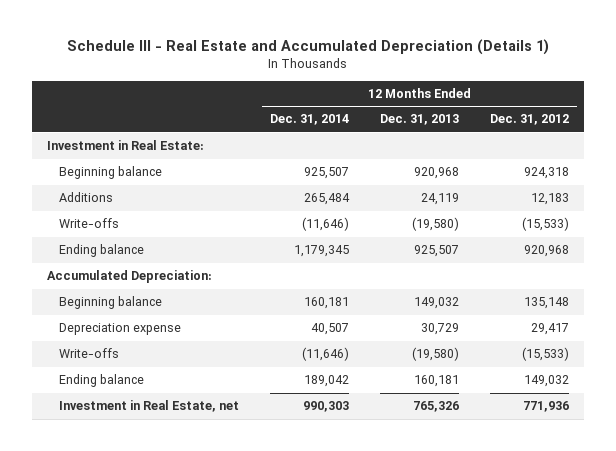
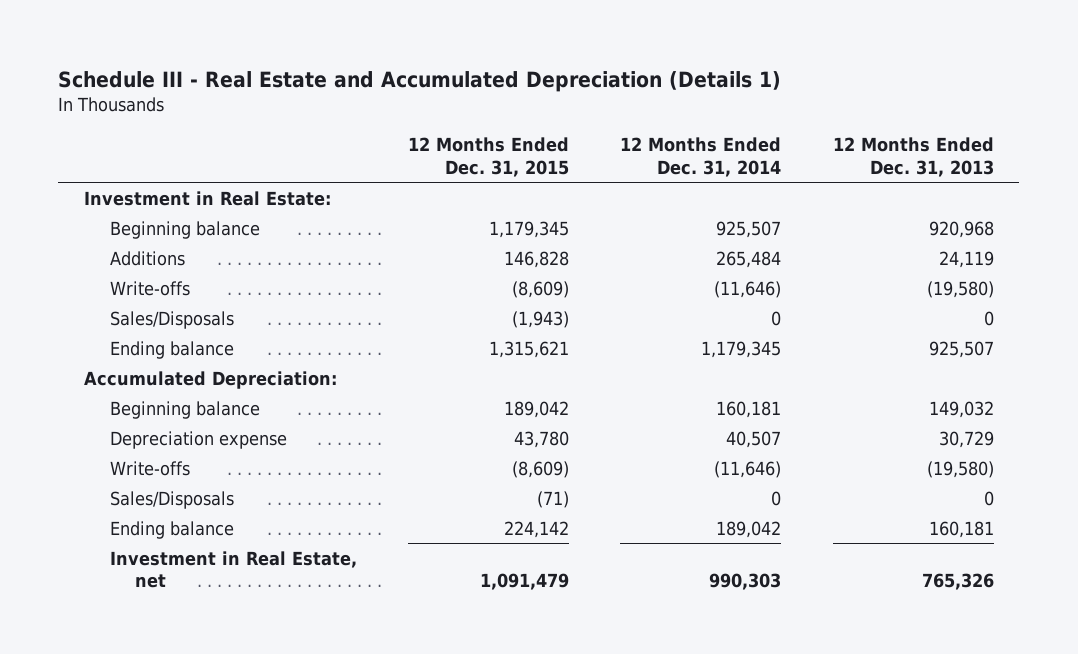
- | 12 Months Ended Dec. 31, 2014 | 12 Months Ended Dec. 31, 2013 | 12 Months Ended Dec. 31, 2012
+ | 12 Months Ended Dec. 31, 2015 | 12 Months Ended Dec. 31, 2014 | 12 Months Ended Dec. 31, 2013
+ Sales/Disposals | (1,943) | 0 | 0
+ Sales/Disposals | (71) | 0 | 0

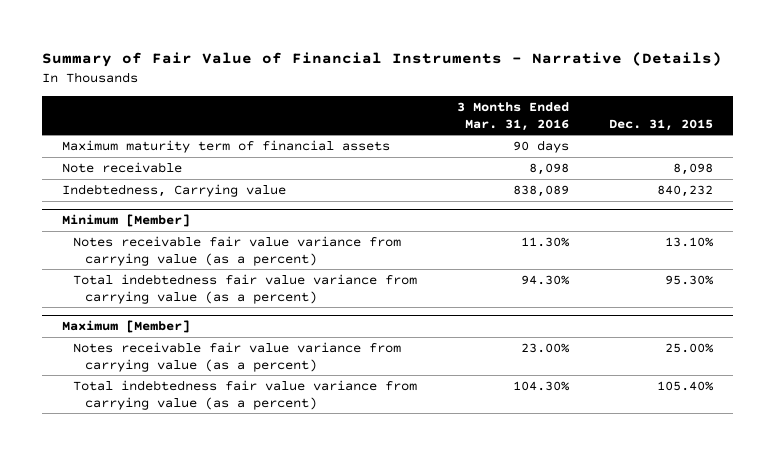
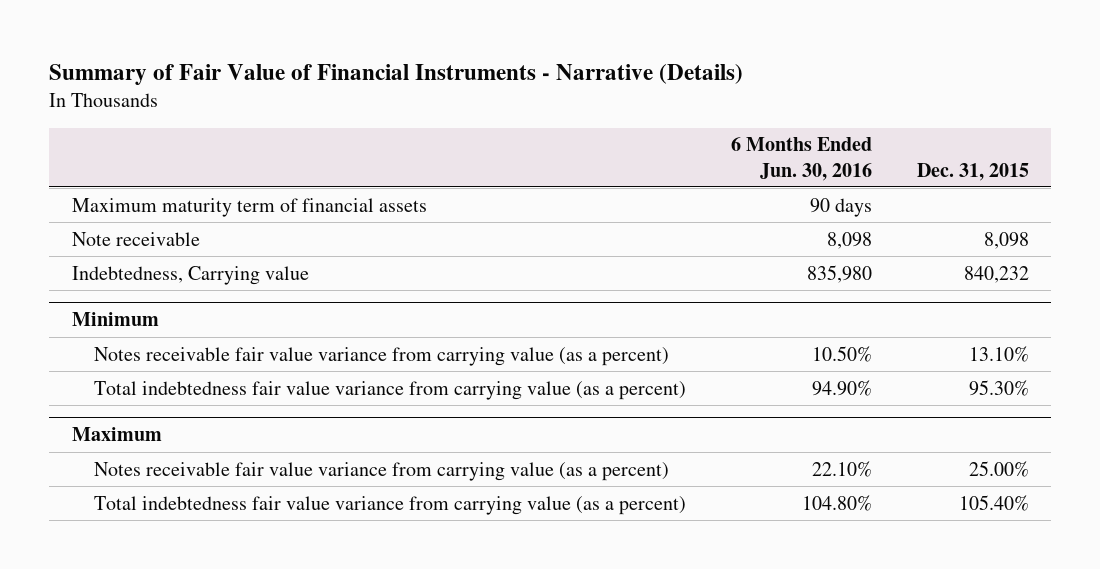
- | 3 Months Ended Mar. 31, 2016 | Dec. 31, 2015
+ | 6 Months Ended Jun. 30, 2016 | Dec. 31, 2015
- Minimum [Member]
+ Minimum
- Maximum [Member]
+ Maximum

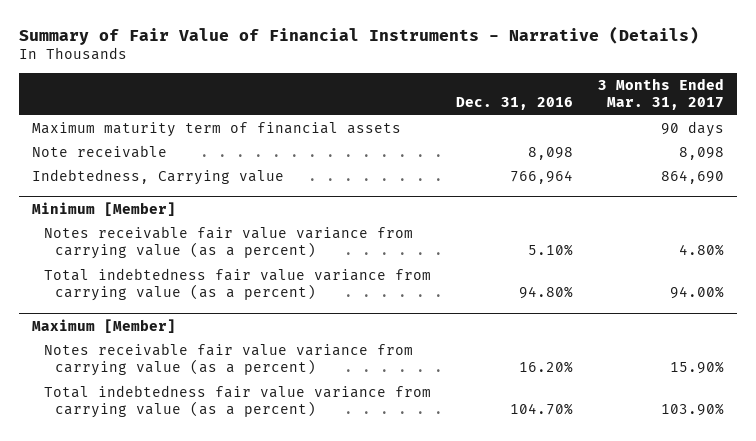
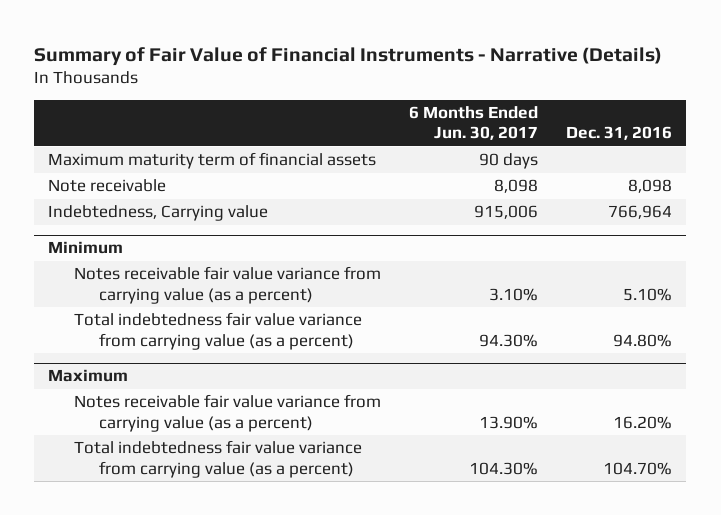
- | Dec. 31, 2016 | 3 Months Ended Mar. 31, 2017
+ | 6 Months Ended Jun. 30, 2017 | Dec. 31, 2016
- Minimum [Member]
+ Minimum
- Maximum [Member]
+ Maximum

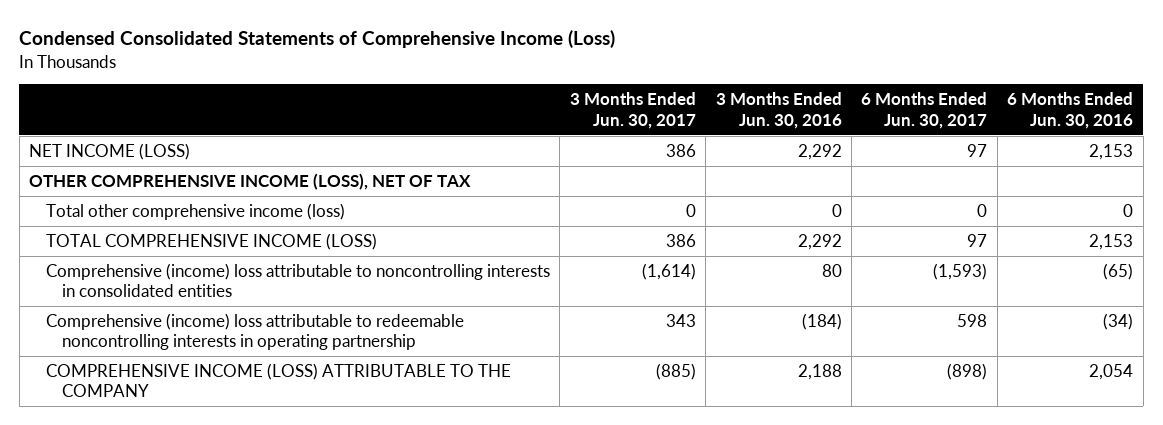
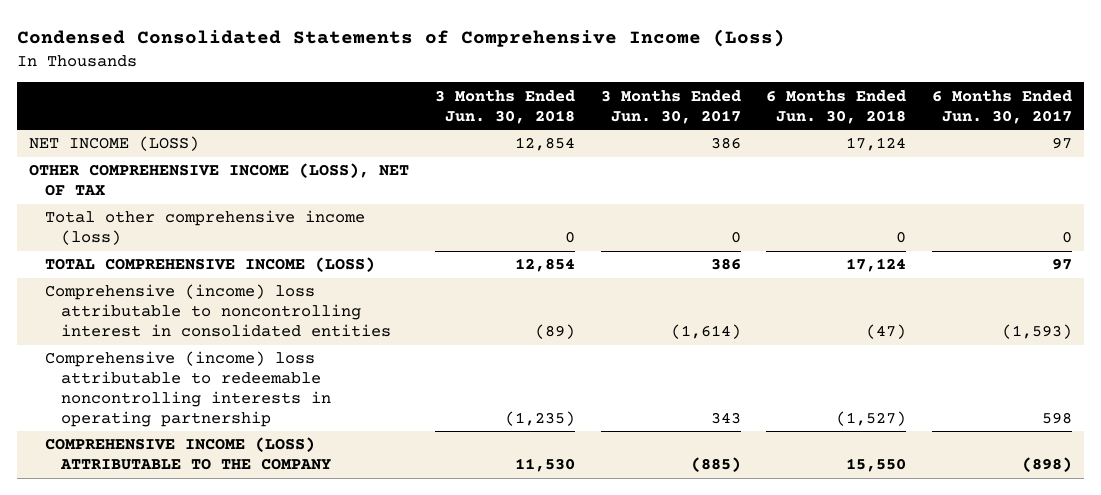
- | 3 Months Ended Jun. 30, 2017 | 3 Months Ended Jun. 30, 2016 | 6 Months Ended Jun. 30, 2017 | 6 Months Ended Jun. 30, 2016
+ | 3 Months Ended Jun. 30, 2018 | 3 Months Ended Jun. 30, 2017 | 6 Months Ended Jun. 30, 2018 | 6 Months Ended Jun. 30, 2017
- Comprehensive (income) loss attributable to noncontrolling interests in consolidated entities | (1,614) | 80 | (1,593) | (65)
+ Comprehensive (income) loss attributable to noncontrolling interest in consolidated entities | (89) | (1,614) | (47) | (1,593)

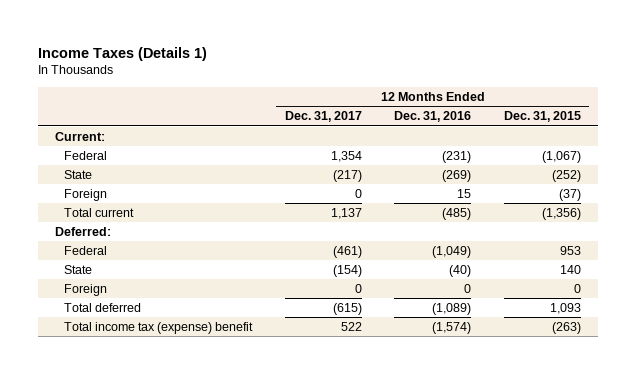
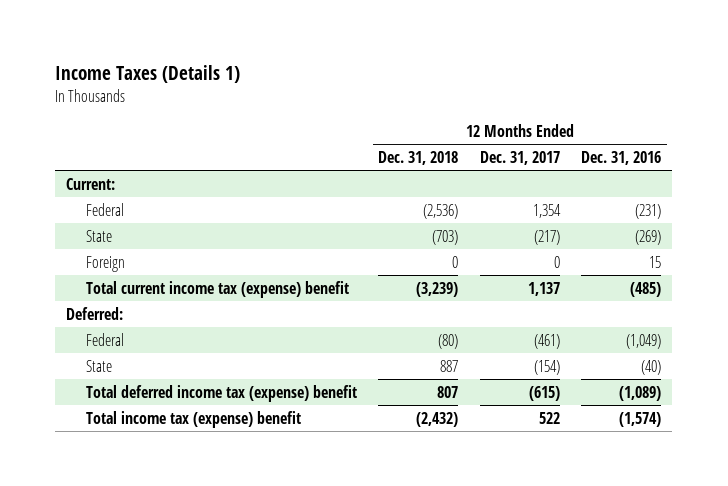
- | 12 Months Ended Dec. 31, 2017 | 12 Months Ended Dec. 31, 2016 | 12 Months Ended Dec. 31, 2015
+ | 12 Months Ended Dec. 31, 2018 | 12 Months Ended Dec. 31, 2017 | 12 Months Ended Dec. 31, 2016
- Total current | 1,137 | (485) | (1,356)
+ Total current income tax (expense) benefit | (3,239) | 1,137 | (485)
- Foreign | 0 | 0 | 0
- Total deferred | (615) | (1,089) | 1,093
+ Total deferred income tax (expense) benefit | 807 | (615) | (1,089)

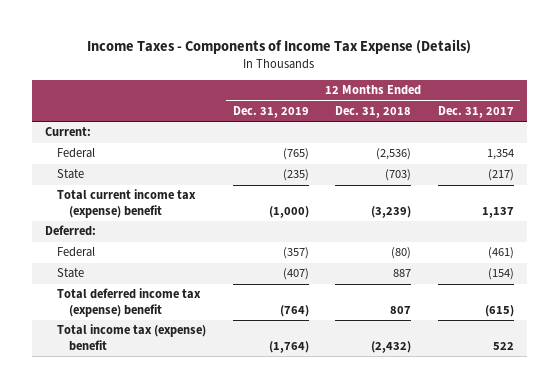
- Income Taxes (Details 1)
+ Income Taxes - Components of Income Tax Expense (Details)
- | 12 Months Ended Dec. 31, 2018 | 12 Months Ended Dec. 31, 2017 | 12 Months Ended Dec. 31, 2016
+ | 12 Months Ended Dec. 31, 2019 | 12 Months Ended Dec. 31, 2018 | 12 Months Ended Dec. 31, 2017
- Foreign | 0 | 0 | 15

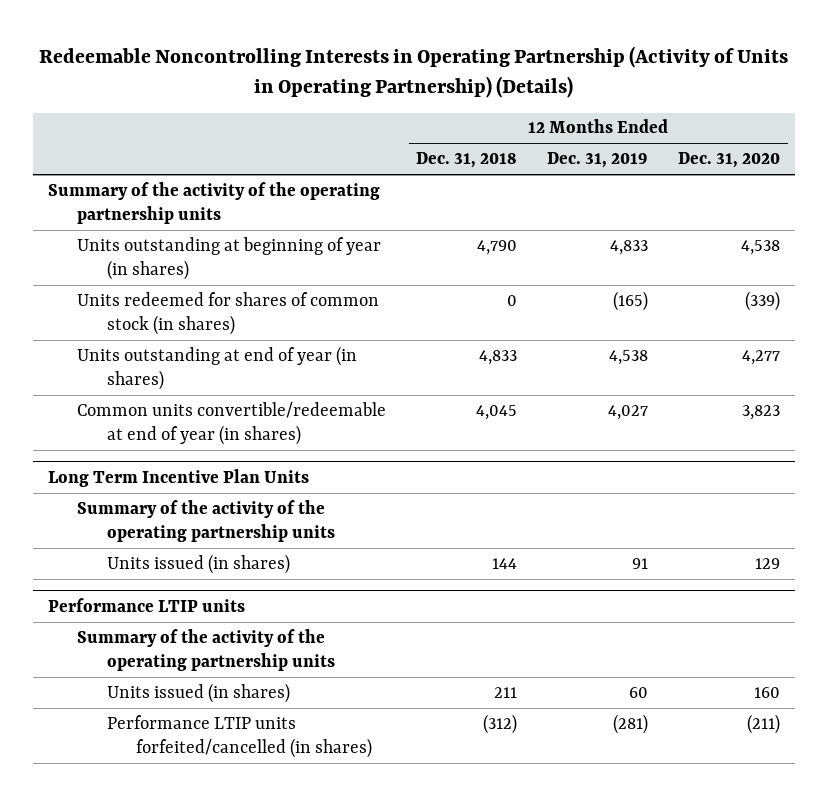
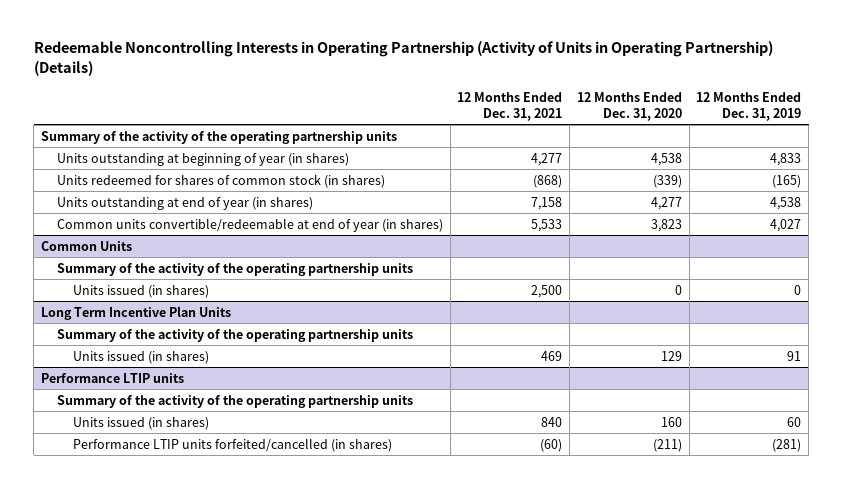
- | 12 Months Ended Dec. 31, 2018 | 12 Months Ended Dec. 31, 2019 | 12 Months Ended Dec. 31, 2020
+ | 12 Months Ended Dec. 31, 2021 | 12 Months Ended Dec. 31, 2020 | 12 Months Ended Dec. 31, 2019
+ Common Units
+ Summary of the activity of the operating partnership units
+ Units issued (in shares) | 2,500 | 0 | 0

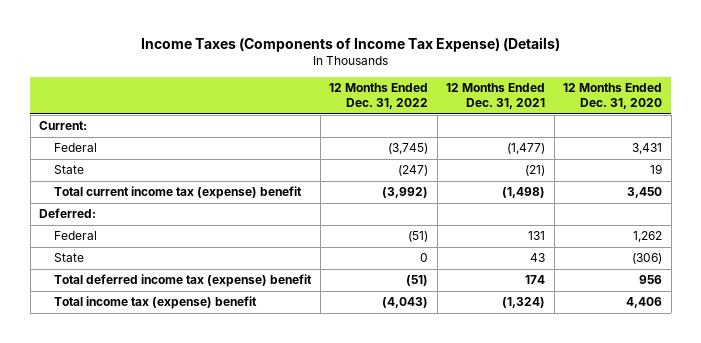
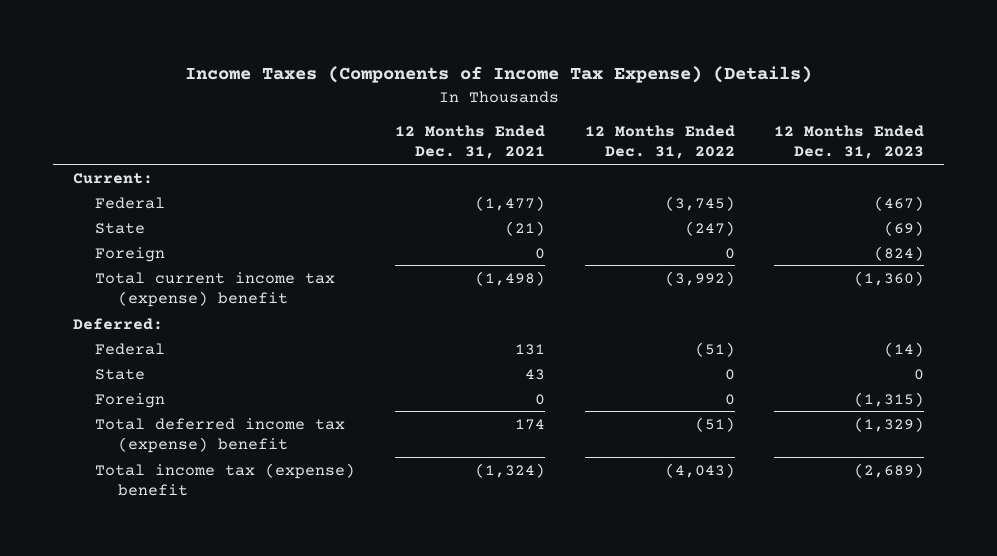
- | 12 Months Ended Dec. 31, 2022 | 12 Months Ended Dec. 31, 2021 | 12 Months Ended Dec. 31, 2020
+ | 12 Months Ended Dec. 31, 2021 | 12 Months Ended Dec. 31, 2022 | 12 Months Ended Dec. 31, 2023
+ Foreign | 0 | 0 | (824)
+ Foreign | 0 | 0 | (1,315)

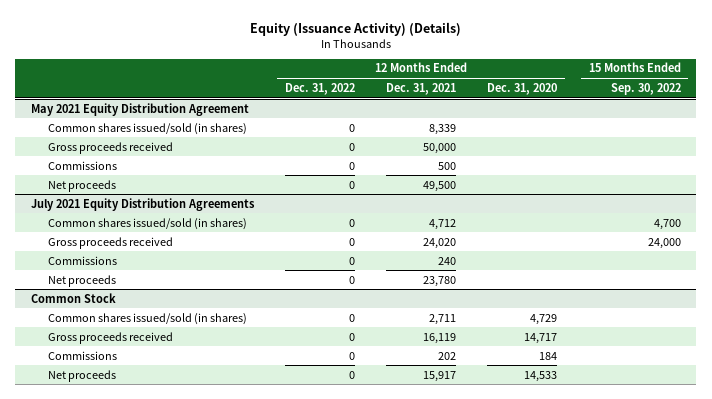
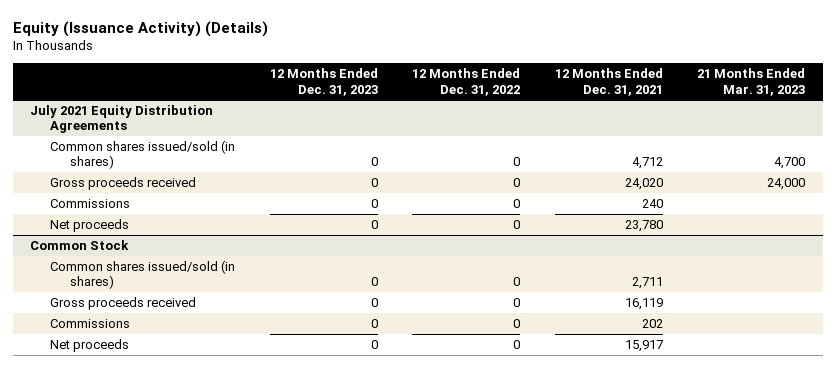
- | 12 Months Ended Dec. 31, 2022 | 12 Months Ended Dec. 31, 2021 | 12 Months Ended Dec. 31, 2020 | 15 Months Ended Sep. 30, 2022
+ | 12 Months Ended Dec. 31, 2023 | 12 Months Ended Dec. 31, 2022 | 12 Months Ended Dec. 31, 2021 | 21 Months Ended Mar. 31, 2023
- May 2021 Equity Distribution Agreement
- Common shares issued/sold (in shares) | 0 | 8,339 | |
- Gross proceeds received | 0 | 50,000 | |
- Commissions | 0 | 500 | |
- Net proceeds | 0 | 49,500 | |

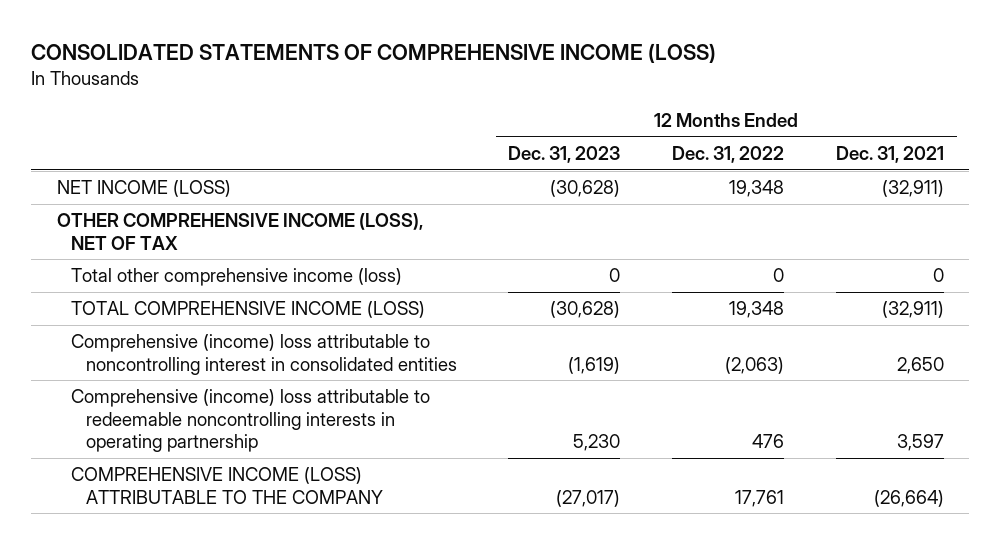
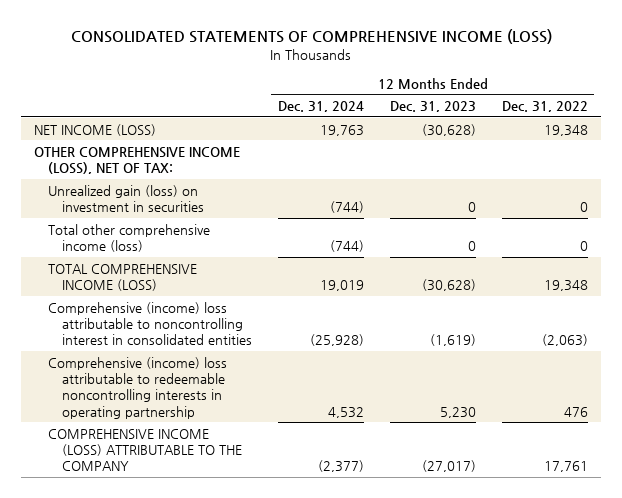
- | 12 Months Ended Dec. 31, 2023 | 12 Months Ended Dec. 31, 2022 | 12 Months Ended Dec. 31, 2021
+ | 12 Months Ended Dec. 31, 2024 | 12 Months Ended Dec. 31, 2023 | 12 Months Ended Dec. 31, 2022
- OTHER COMPREHENSIVE INCOME (LOSS), NET OF TAX
+ OTHER COMPREHENSIVE INCOME (LOSS), NET OF TAX:
+ Unrealized gain (loss) on investment in securities | (744) | 0 | 0

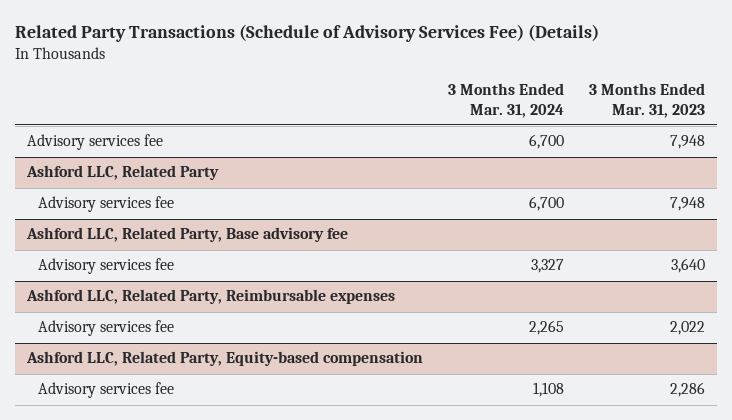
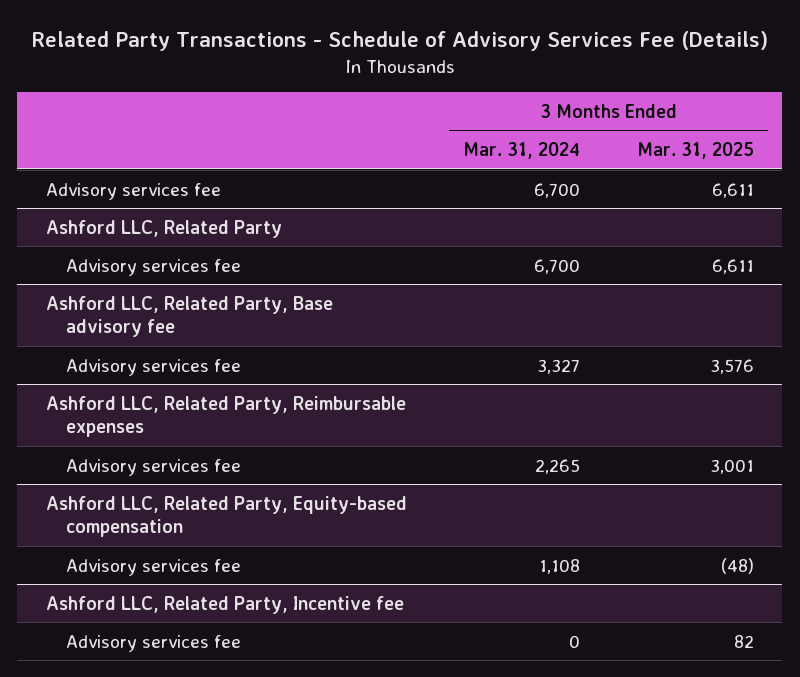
- Related Party Transactions (Schedule of Advisory Services Fee) (Details)
+ Related Party Transactions - Schedule of Advisory Services Fee (Details)
- | 3 Months Ended Mar. 31, 2024 | 3 Months Ended Mar. 31, 2023
+ | 3 Months Ended Mar. 31, 2024 | 3 Months Ended Mar. 31, 2025
+ Ashford LLC, Related Party, Incentive fee
+ Advisory services fee | 0 | 82

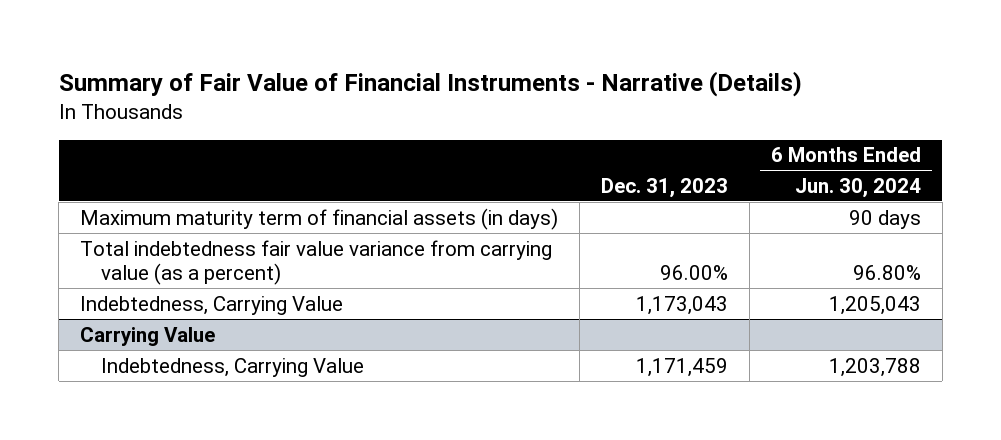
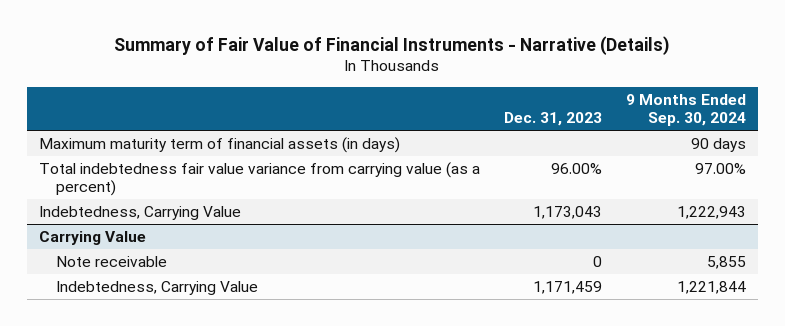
- | Dec. 31, 2023 | 6 Months Ended Jun. 30, 2024
+ | Dec. 31, 2023 | 9 Months Ended Sep. 30, 2024
@ Carrying Value
+ Note receivable | 0 | 5,855

